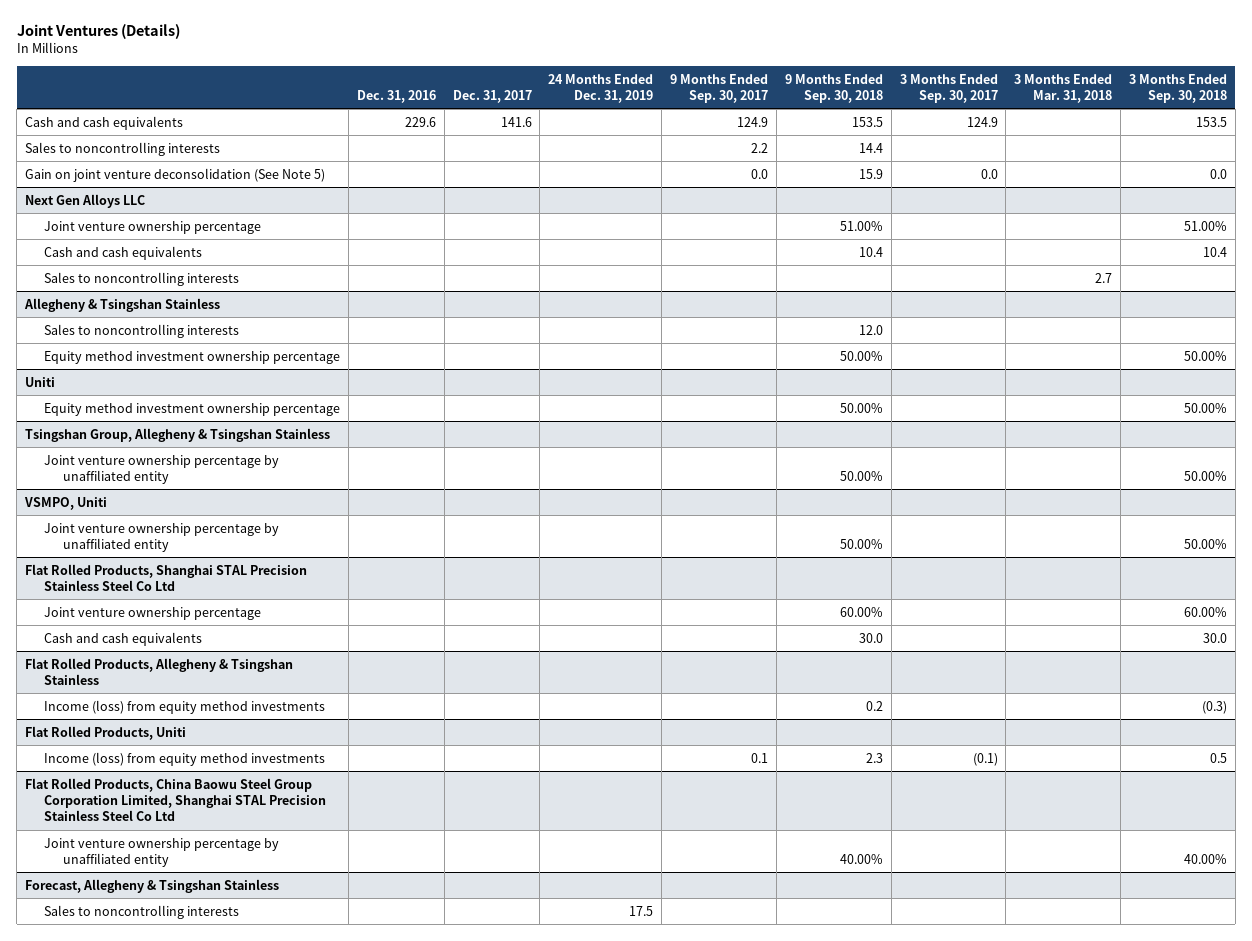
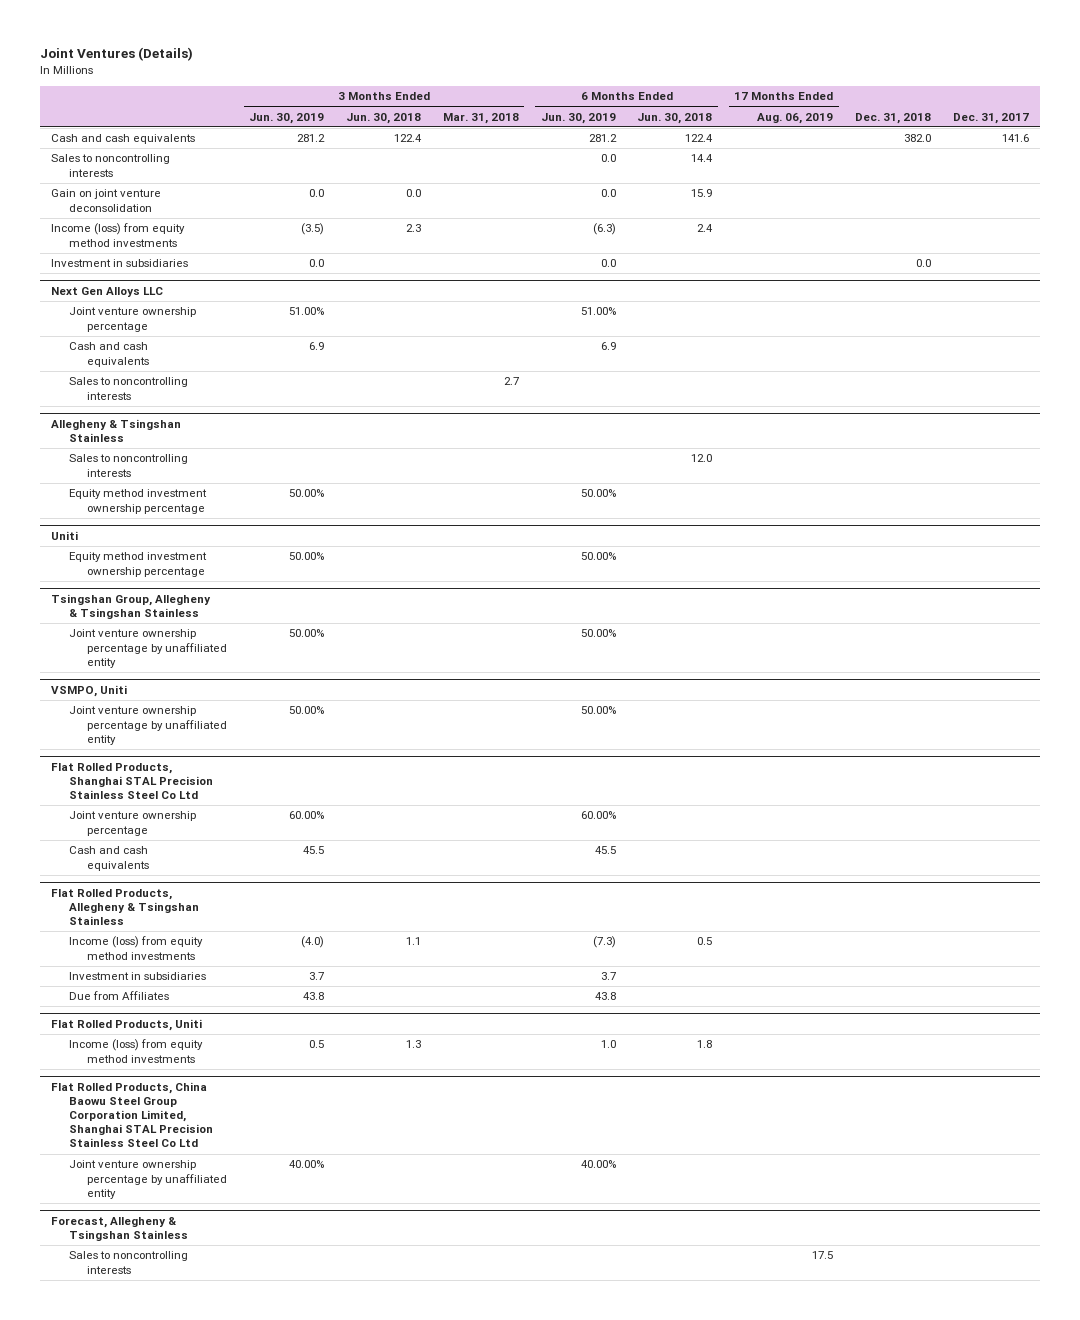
- | Dec. 31, 2016 | Dec. 31, 2017 | 24 Months Ended Dec. 31, 2019 | 9 Months Ended Sep. 30, 2017 | 9 Months Ended Sep. 30, 2018 | 3 Months Ended Sep. 30, 2017 | 3 Months Ended Mar. 31, 2018 | 3 Months Ended Sep. 30, 2018
+ | 3 Months Ended Jun. 30, 2019 | 3 Months Ended Jun. 30, 2018 | 3 Months Ended Mar. 31, 2018 | 6 Months Ended Jun. 30, 2019 | 6 Months Ended Jun. 30, 2018 | 17 Months Ended Aug. 06, 2019 | Dec. 31, 2018 | Dec. 31, 2017
- Gain on joint venture deconsolidation (See Note 5) | | | | 0.0 | 15.9 | 0.0 | | 0.0
+ Gain on joint venture deconsolidation | 0.0 | 0.0 | | 0.0 | 15.9 | | |
+ Income (loss) from equity method investments | (3.5) | 2.3 | | (6.3) | 2.4 | | |
+ Investment in subsidiaries | 0.0 | | | 0.0 | | | 0.0 |
@ Flat Rolled Products, Allegheny & Tsingshan Stainless
+ Investment in subsidiaries | 3.7 | | | 3.7 | | | |
+ Due from Affiliates | 43.8 | | | 43.8 | | | |

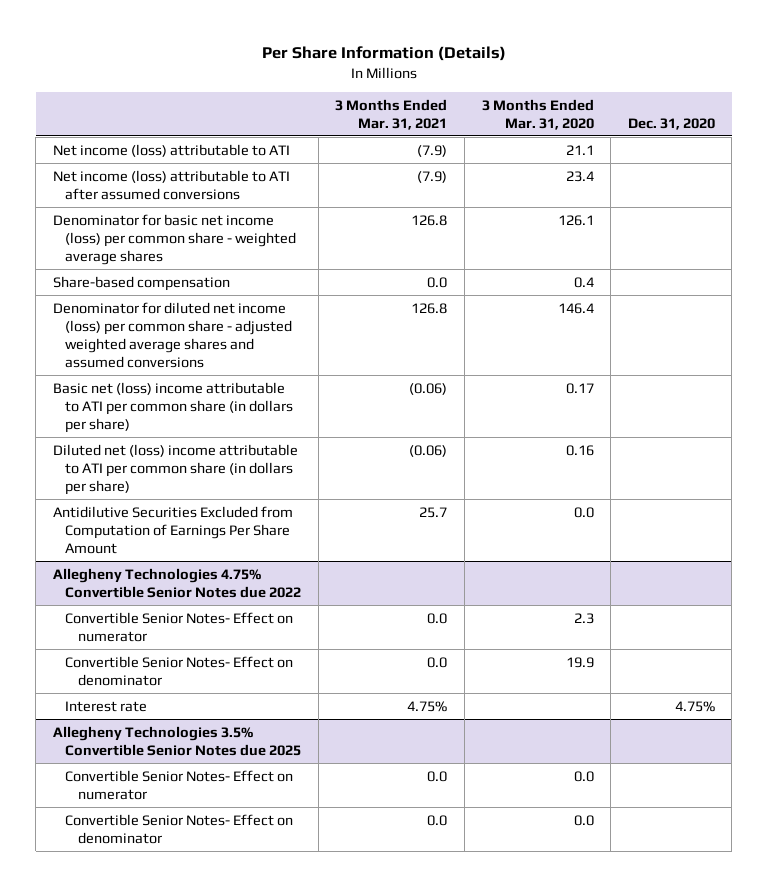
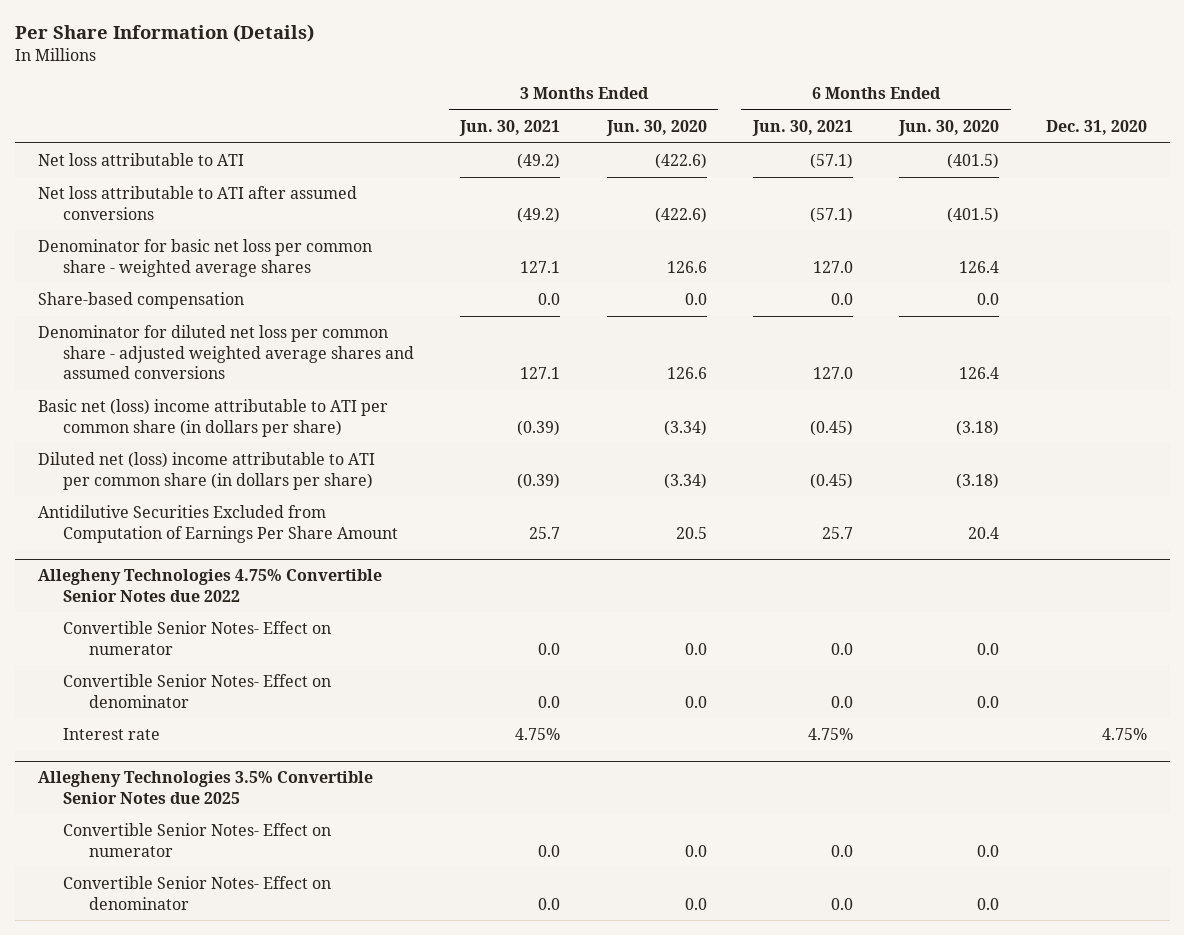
- | 3 Months Ended Mar. 31, 2021 | 3 Months Ended Mar. 31, 2020 | Dec. 31, 2020
+ | 3 Months Ended Jun. 30, 2021 | 3 Months Ended Jun. 30, 2020 | 6 Months Ended Jun. 30, 2021 | 6 Months Ended Jun. 30, 2020 | Dec. 31, 2020
- Net income (loss) attributable to ATI | (7.9) | 21.1 |
- Net income (loss) attributable to ATI after assumed conversions | (7.9) | 23.4 |
- Denominator for basic net income (loss) per common share - weighted average shares | 126.8 | 126.1 |
+ Net loss attributable to ATI | (49.2) | (422.6) | (57.1) | (401.5) |
+ Net loss attributable to ATI after assumed conversions | (49.2) | (422.6) | (57.1) | (401.5) |
+ Denominator for basic net loss per common share - weighted average shares | 127.1 | 126.6 | 127.0 | 126.4 |
- Denominator for diluted net income (loss) per common share - adjusted weighted average shares and assumed conversions | 126.8 | 146.4 |
+ Denominator for diluted net loss per common share - adjusted weighted average shares and assumed conversions | 127.1 | 126.6 | 127.0 | 126.4 |

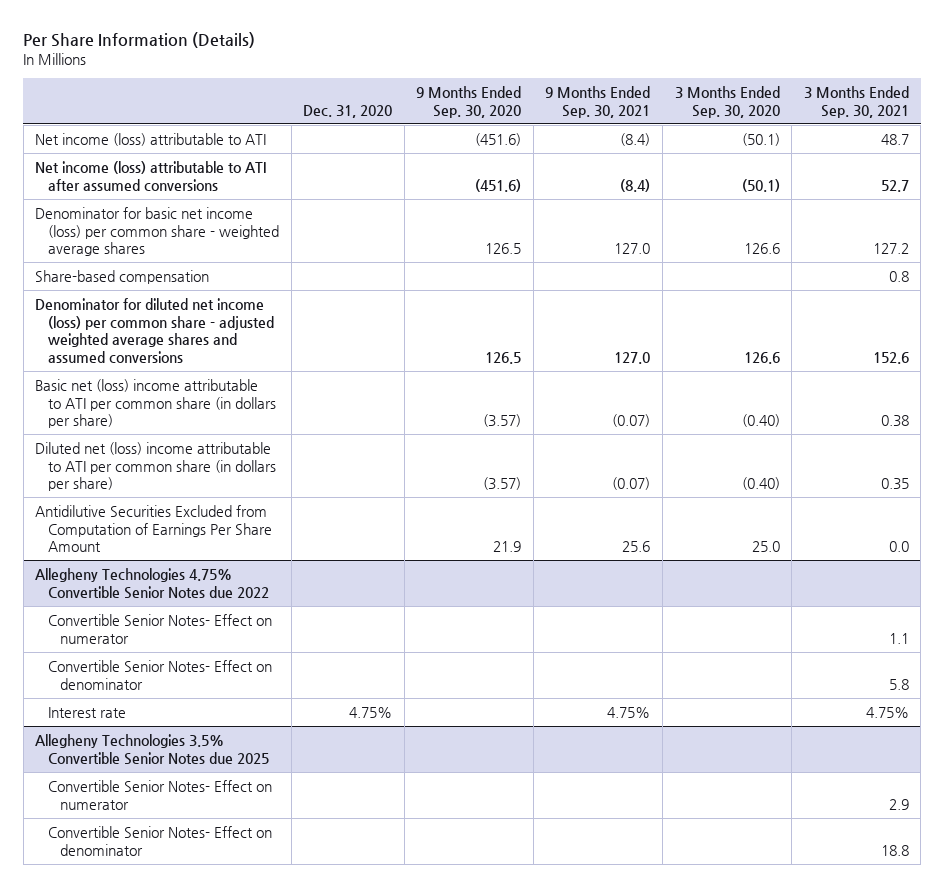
- | 3 Months Ended Jun. 30, 2021 | 3 Months Ended Jun. 30, 2020 | 6 Months Ended Jun. 30, 2021 | 6 Months Ended Jun. 30, 2020 | Dec. 31, 2020
+ | Dec. 31, 2020 | 9 Months Ended Sep. 30, 2020 | 9 Months Ended Sep. 30, 2021 | 3 Months Ended Sep. 30, 2020 | 3 Months Ended Sep. 30, 2021
- Net loss attributable to ATI | (49.2) | (422.6) | (57.1) | (401.5) |
- Net loss attributable to ATI after assumed conversions | (49.2) | (422.6) | (57.1) | (401.5) |
- Denominator for basic net loss per common share - weighted average shares | 127.1 | 126.6 | 127.0 | 126.4 |
+ Net income (loss) attributable to ATI | | (451.6) | (8.4) | (50.1) | 48.7
+ Net income (loss) attributable to ATI after assumed conversions | | (451.6) | (8.4) | (50.1) | 52.7
+ Denominator for basic net income (loss) per common share - weighted average shares | | 126.5 | 127.0 | 126.6 | 127.2
- Denominator for diluted net loss per common share - adjusted weighted average shares and assumed conversions | 127.1 | 126.6 | 127.0 | 126.4 |
+ Denominator for diluted net income (loss) per common share - adjusted weighted average shares and assumed conversions | | 126.5 | 127.0 | 126.6 | 152.6

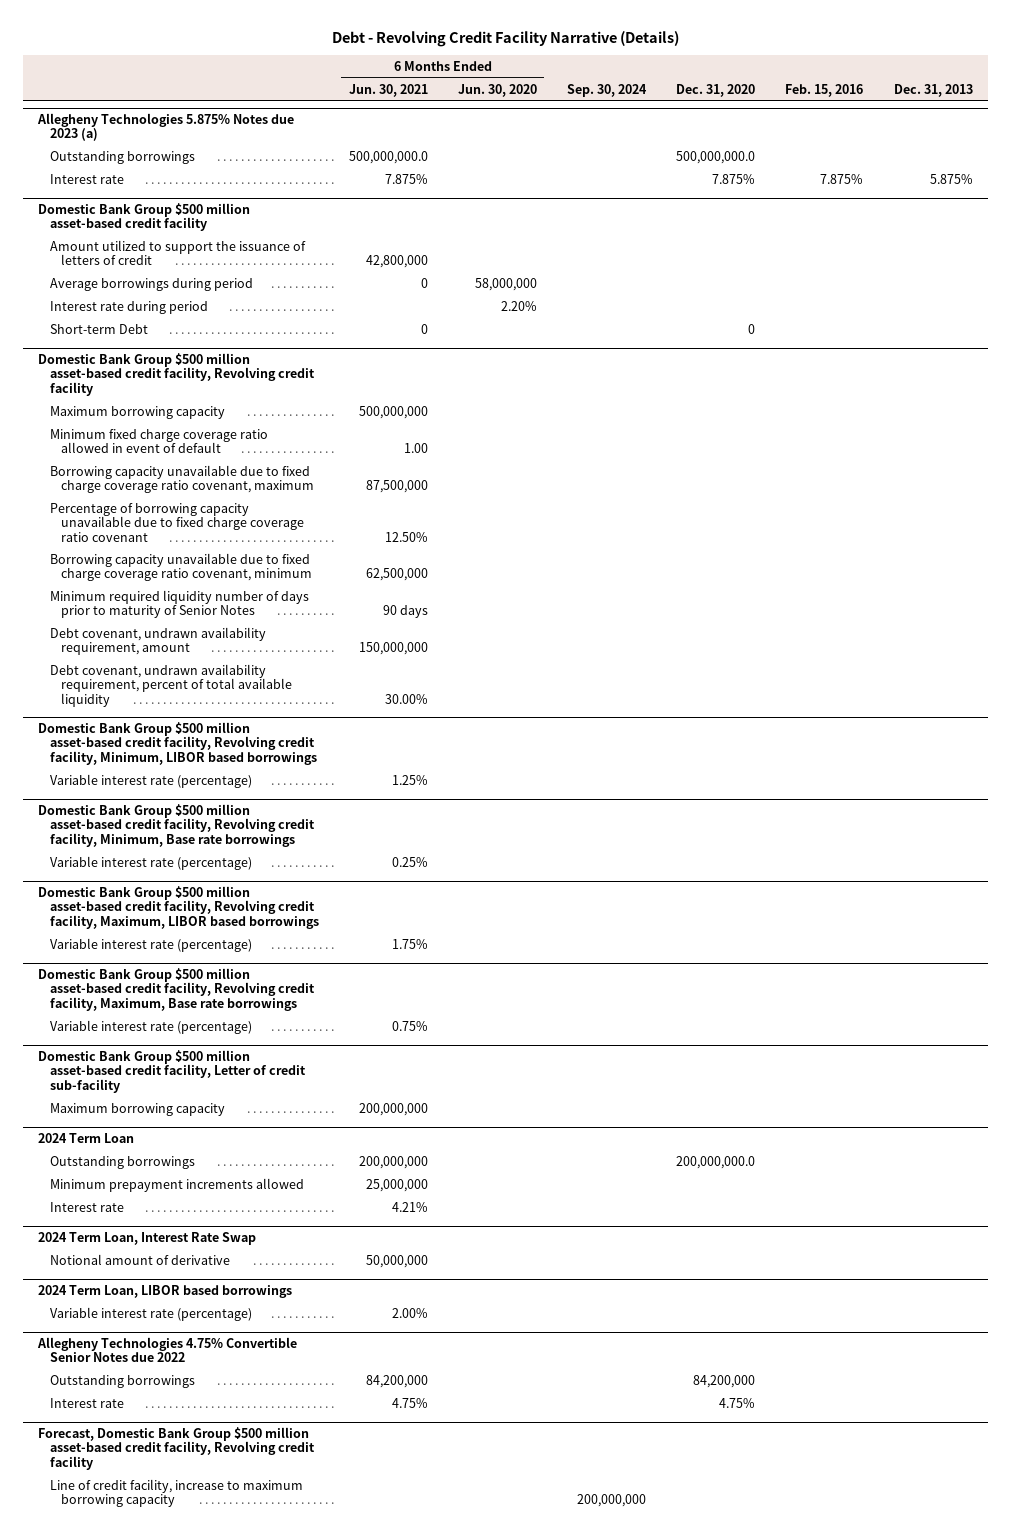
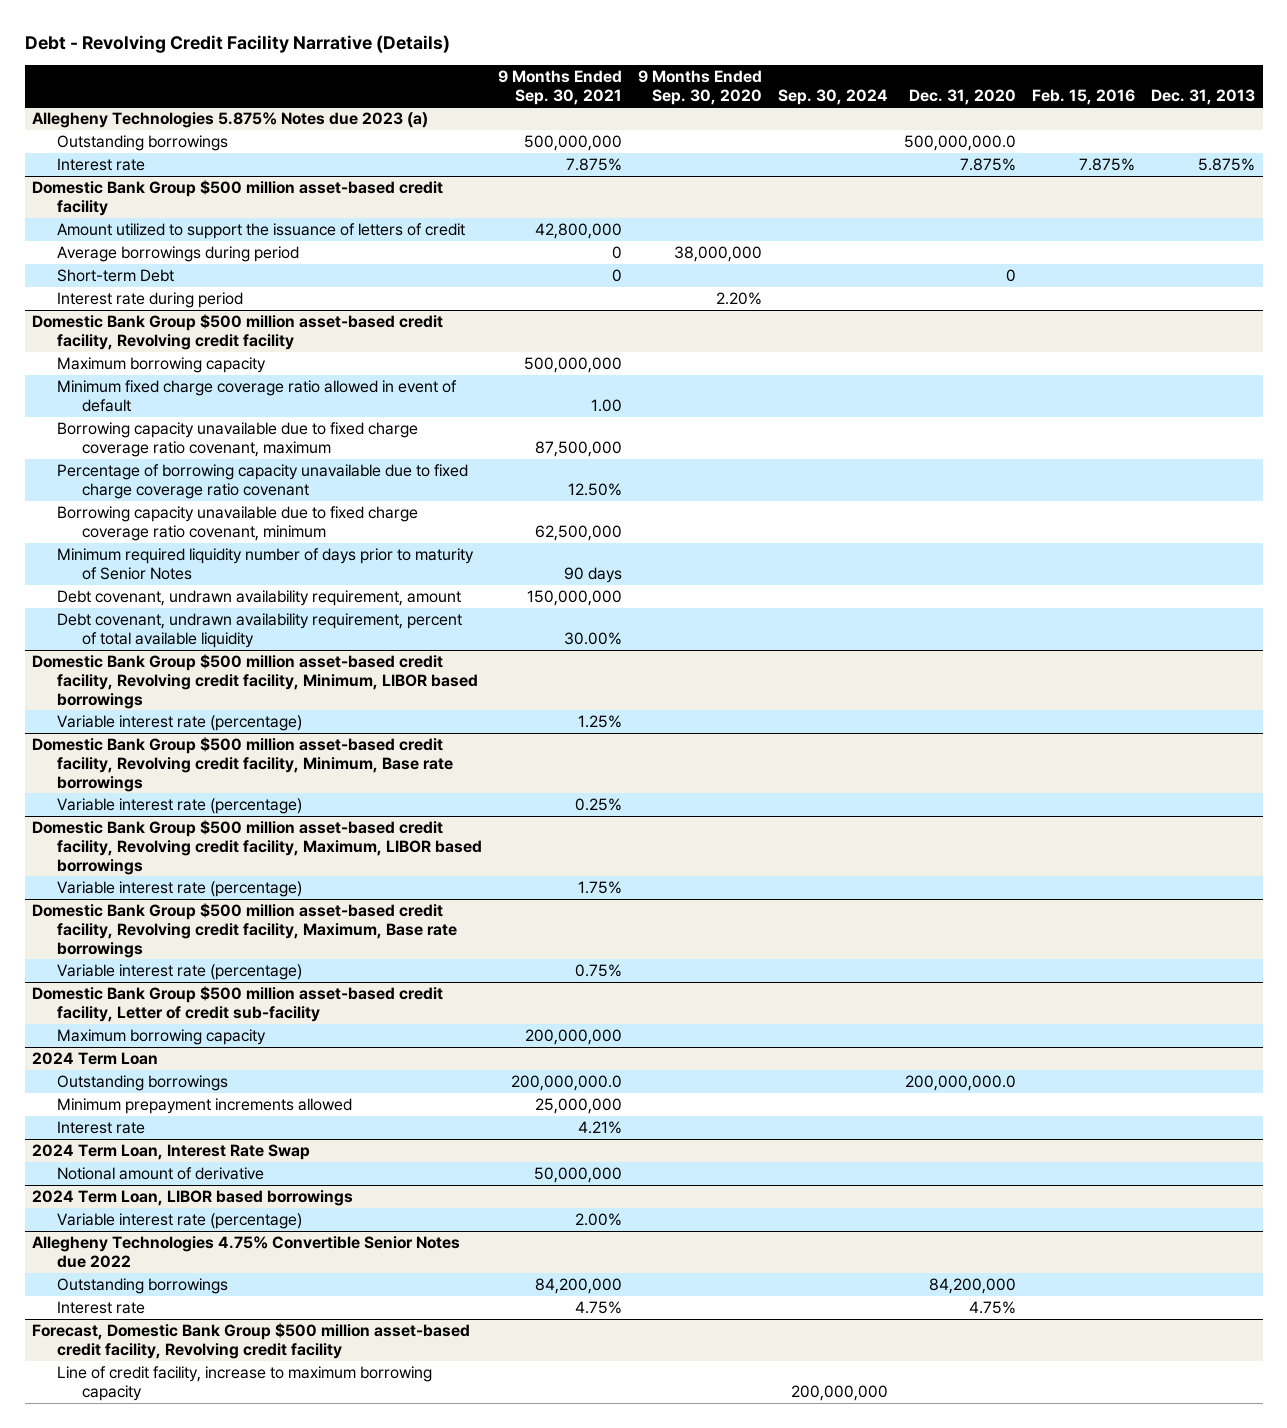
- | 6 Months Ended Jun. 30, 2021 | 6 Months Ended Jun. 30, 2020 | Sep. 30, 2024 | Dec. 31, 2020 | Feb. 15, 2016 | Dec. 31, 2013
+ | 9 Months Ended Sep. 30, 2021 | 9 Months Ended Sep. 30, 2020 | Sep. 30, 2024 | Dec. 31, 2020 | Feb. 15, 2016 | Dec. 31, 2013
@ Domestic Bank Group $500 million asset-based credit facility
moved down: Interest rate during period | | 2.20% | | | |

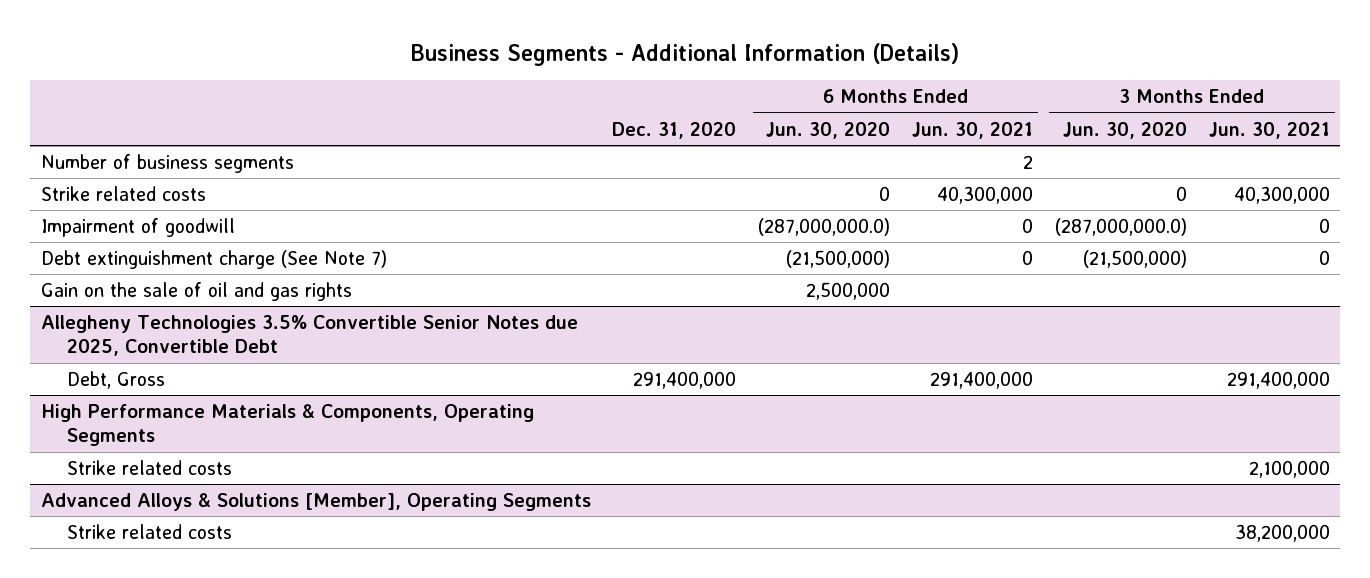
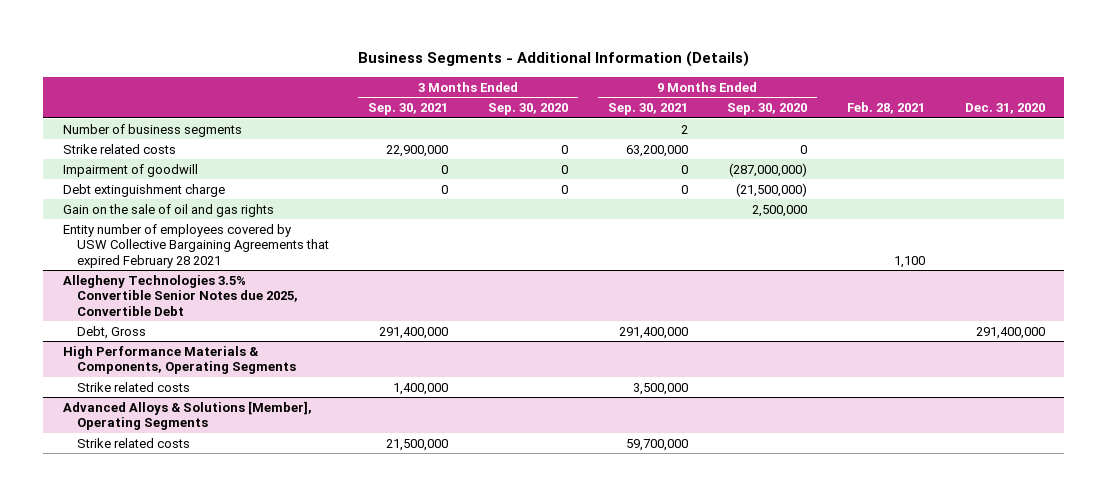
- | Dec. 31, 2020 | 6 Months Ended Jun. 30, 2020 | 6 Months Ended Jun. 30, 2021 | 3 Months Ended Jun. 30, 2020 | 3 Months Ended Jun. 30, 2021
+ | 3 Months Ended Sep. 30, 2021 | 3 Months Ended Sep. 30, 2020 | 9 Months Ended Sep. 30, 2021 | 9 Months Ended Sep. 30, 2020 | Feb. 28, 2021 | Dec. 31, 2020
- Debt extinguishment charge (See Note 7) | | (21,500,000) | 0 | (21,500,000) | 0
+ Debt extinguishment charge | 0 | 0 | 0 | (21,500,000) | |
+ Entity number of employees covered by USW Collective Bargaining Agreements that expired February 28 2021 | | | | | 1,100 |

